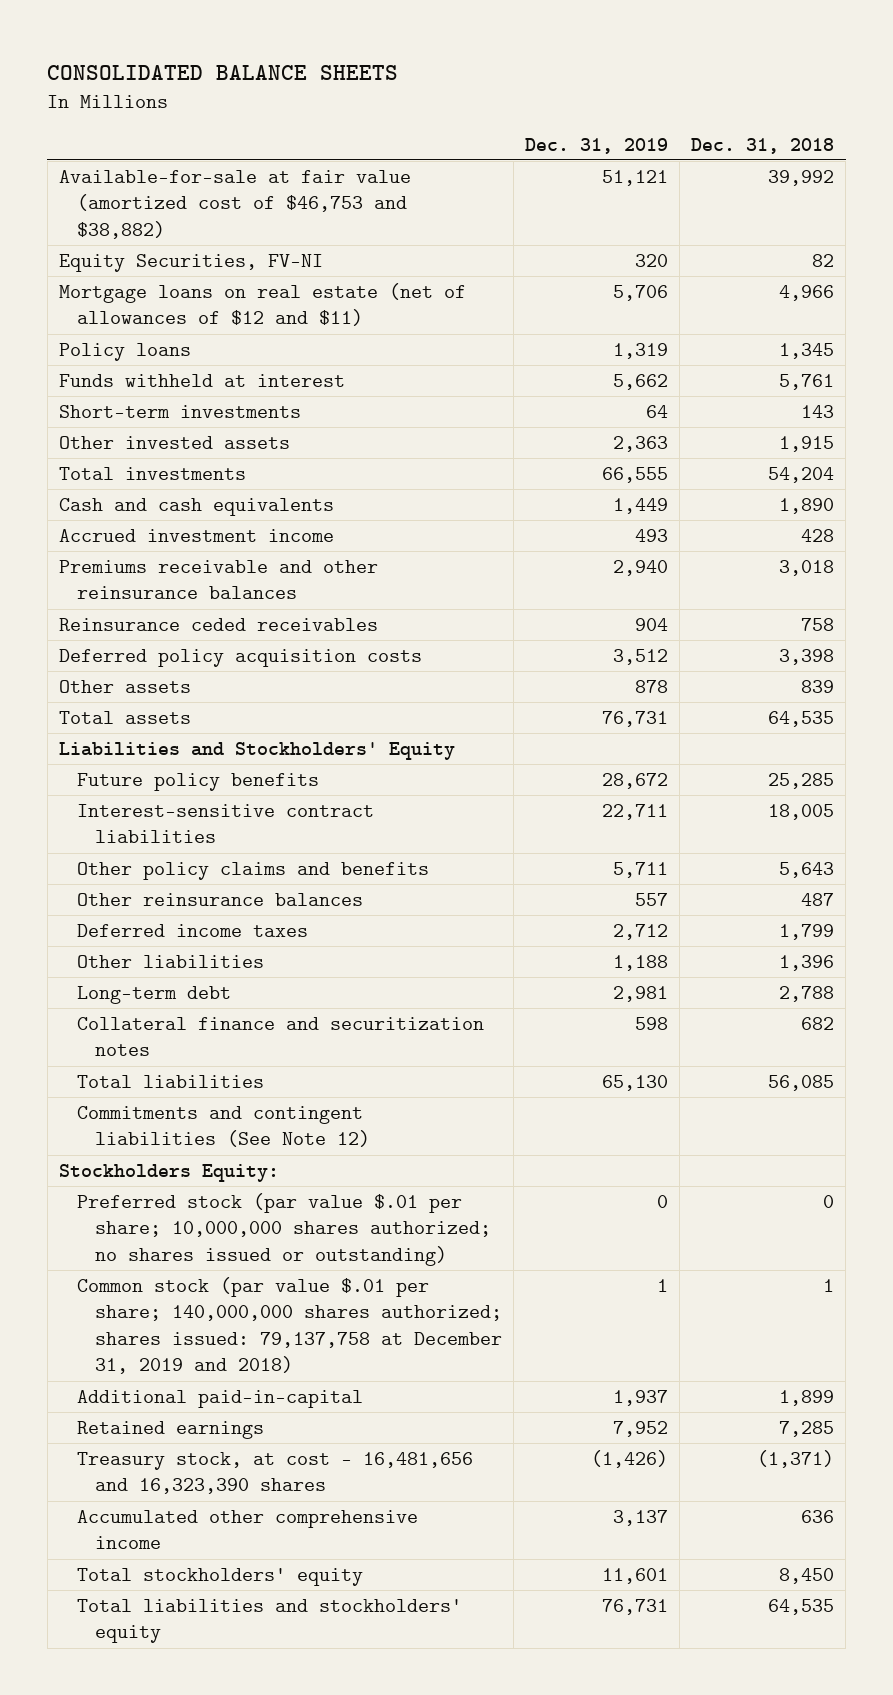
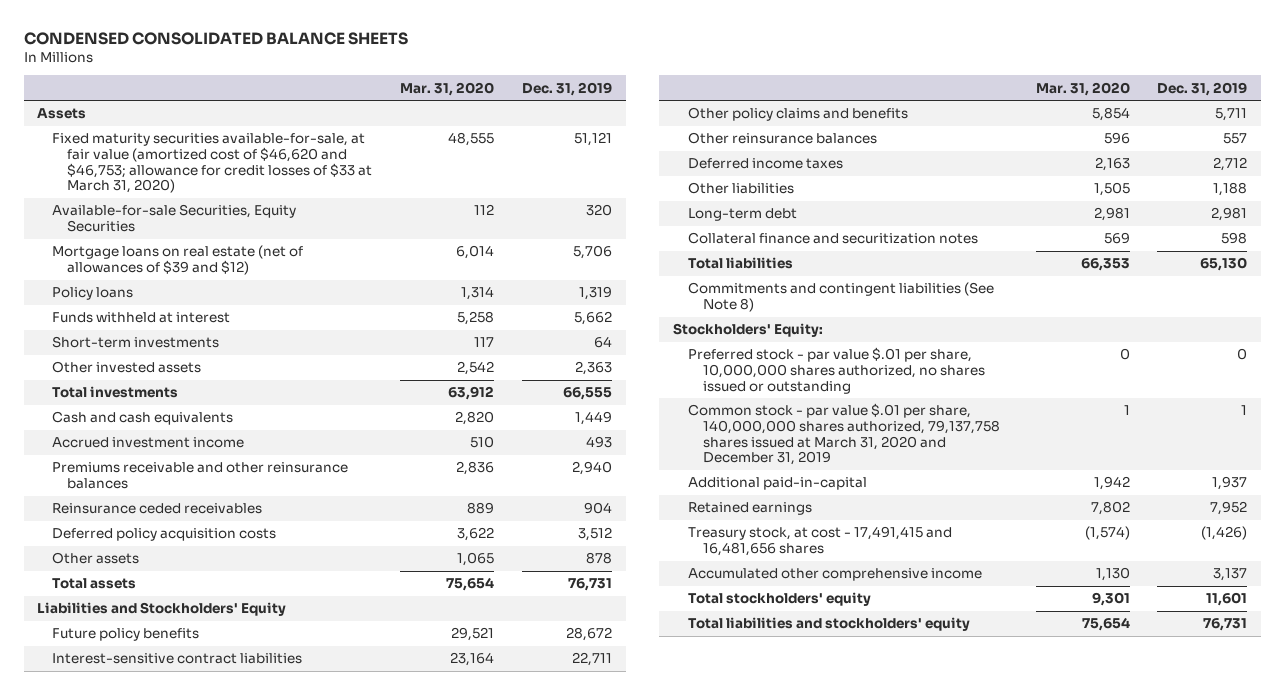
- CONSOLIDATED BALANCE SHEETS
+ CONDENSED CONSOLIDATED BALANCE SHEETS
- | Dec. 31, 2019 | Dec. 31, 2018
+ | Mar. 31, 2020 | Dec. 31, 2019
- Available-for-sale at fair value (amortized cost of $46,753 and $38,882) | 51,121 | 39,992
- Equity Securities, FV-NI | 320 | 82
- Mortgage loans on real estate (net of allowances of $12 and $11) | 5,706 | 4,966
+ Assets
+ Fixed maturity securities available-for-sale, at fair value (amortized cost of $46,620 and $46,753; allowance for credit losses of $33 at March 31, 2020) | 48,555 | 51,121
+ Available-for-sale Securities, Equity Securities | 112 | 320
+ Mortgage loans on real estate (net of allowances of $39 and $12) | 6,014 | 5,706
- Commitments and contingent liabilities (See Note 12)
- Stockholders Equity:
- Preferred stock (par value $.01 per share; 10,000,000 shares authorized; no shares issued or outstanding) | 0 | 0
- Common stock (par value $.01 per share; 140,000,000 shares authorized; shares issued: 79,137,758 at December 31, 2019 and 2018) | 1 | 1
+ Commitments and contingent liabilities (See Note 8)
+ Stockholders' Equity:
+ Preferred stock - par value $.01 per share, 10,000,000 shares authorized, no shares issued or outstanding | 0 | 0
+ Common stock - par value $.01 per share, 140,000,000 shares authorized, 79,137,758 shares issued at March 31, 2020 and December 31, 2019 | 1 | 1
- Treasury stock, at cost - 16,481,656 and 16,323,390 shares | (1,426) | (1,371)
+ Treasury stock, at cost - 17,491,415 and 16,481,656 shares | (1,574) | (1,426)

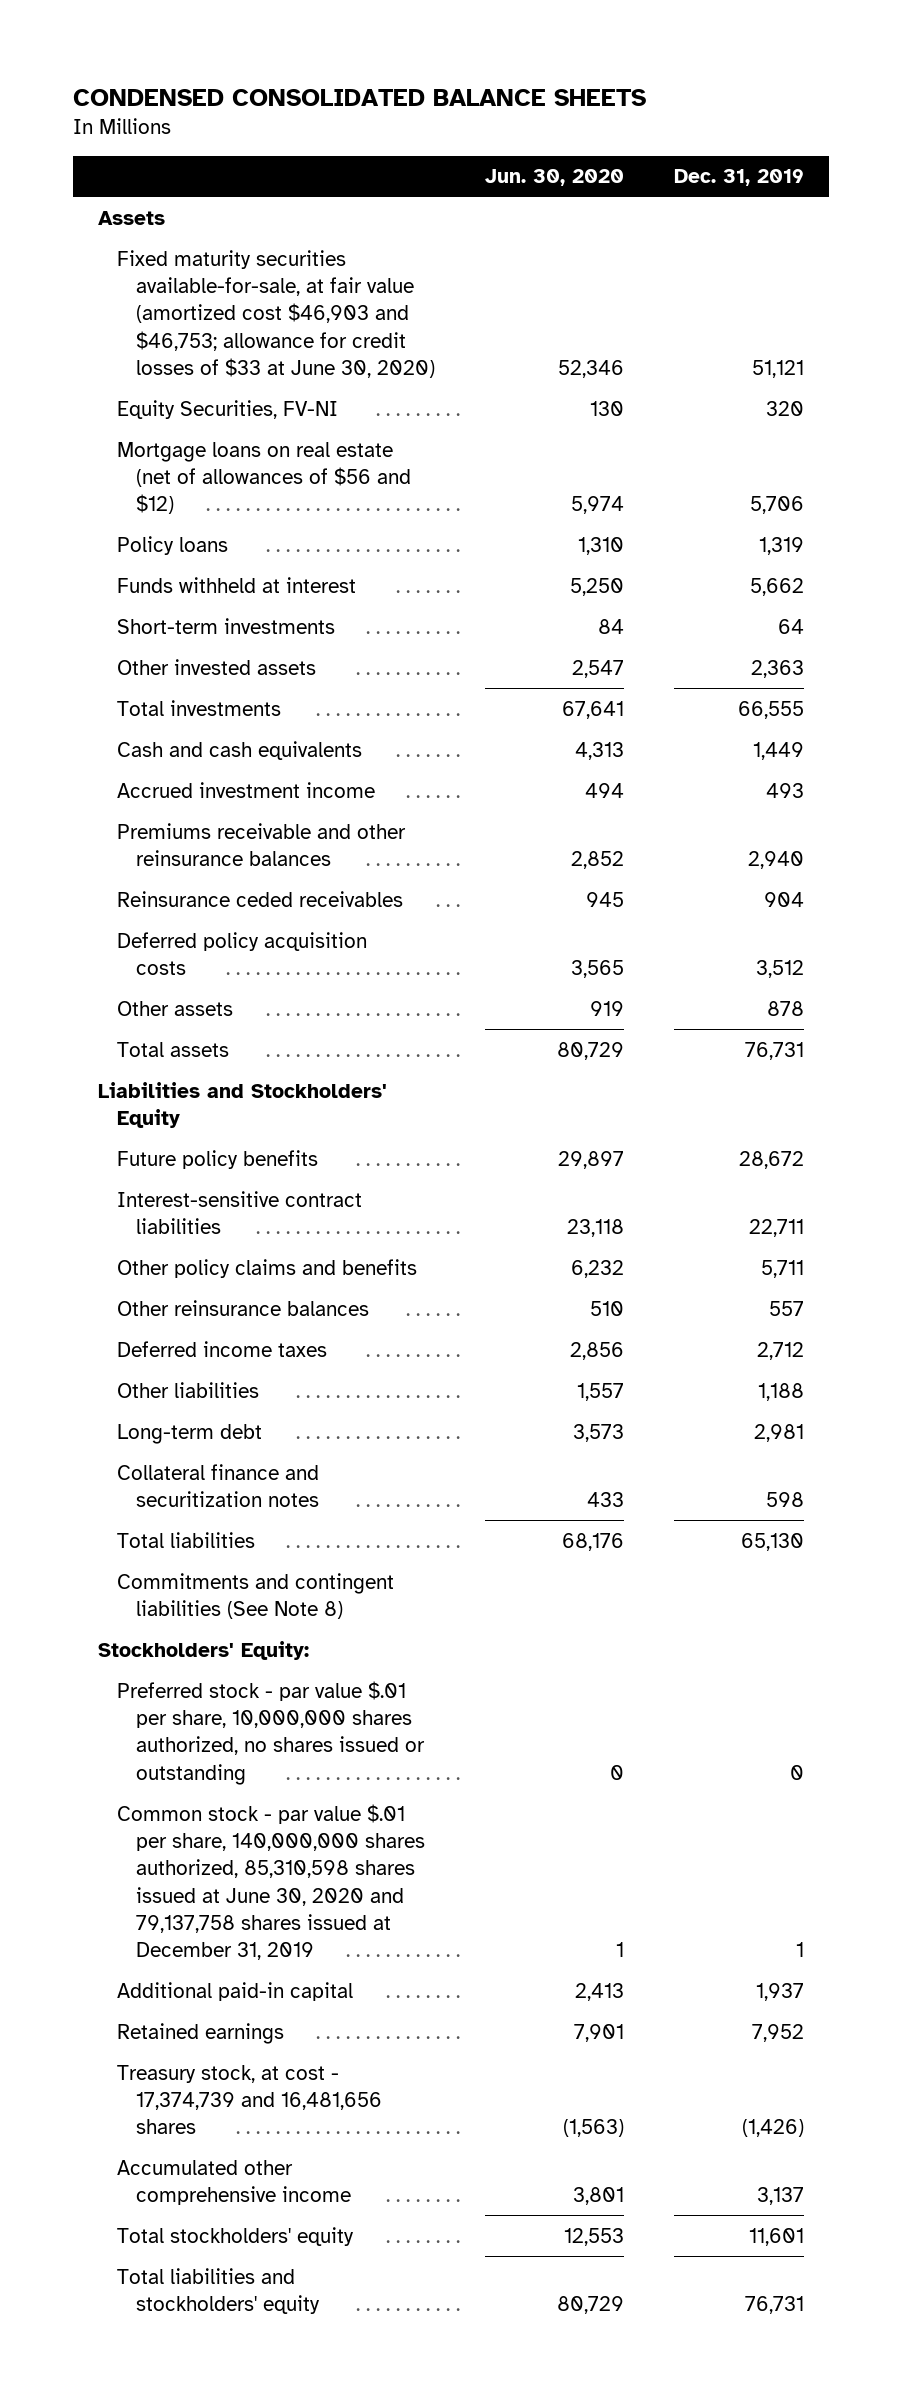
- | Mar. 31, 2020 | Dec. 31, 2019
+ | Jun. 30, 2020 | Dec. 31, 2019
- Fixed maturity securities available-for-sale, at fair value (amortized cost of $46,620 and $46,753; allowance for credit losses of $33 at March 31, 2020) | 48,555 | 51,121
- Available-for-sale Securities, Equity Securities | 112 | 320
- Mortgage loans on real estate (net of allowances of $39 and $12) | 6,014 | 5,706
+ Fixed maturity securities available-for-sale, at fair value (amortized cost $46,903 and $46,753; allowance for credit losses of $33 at June 30, 2020) | 52,346 | 51,121
+ Equity Securities, FV-NI | 130 | 320
+ Mortgage loans on real estate (net of allowances of $56 and $12) | 5,974 | 5,706
- Common stock - par value $.01 per share, 140,000,000 shares authorized, 79,137,758 shares issued at March 31, 2020 and December 31, 2019 | 1 | 1
- Additional paid-in-capital | 1,942 | 1,937
+ Common stock - par value $.01 per share, 140,000,000 shares authorized, 85,310,598 shares issued at June 30, 2020 and 79,137,758 shares issued at December 31, 2019 | 1 | 1
+ Additional paid-in capital | 2,413 | 1,937
- Treasury stock, at cost - 17,491,415 and 16,481,656 shares | (1,574) | (1,426)
+ Treasury stock, at cost - 17,374,739 and 16,481,656 shares | (1,563) | (1,426)

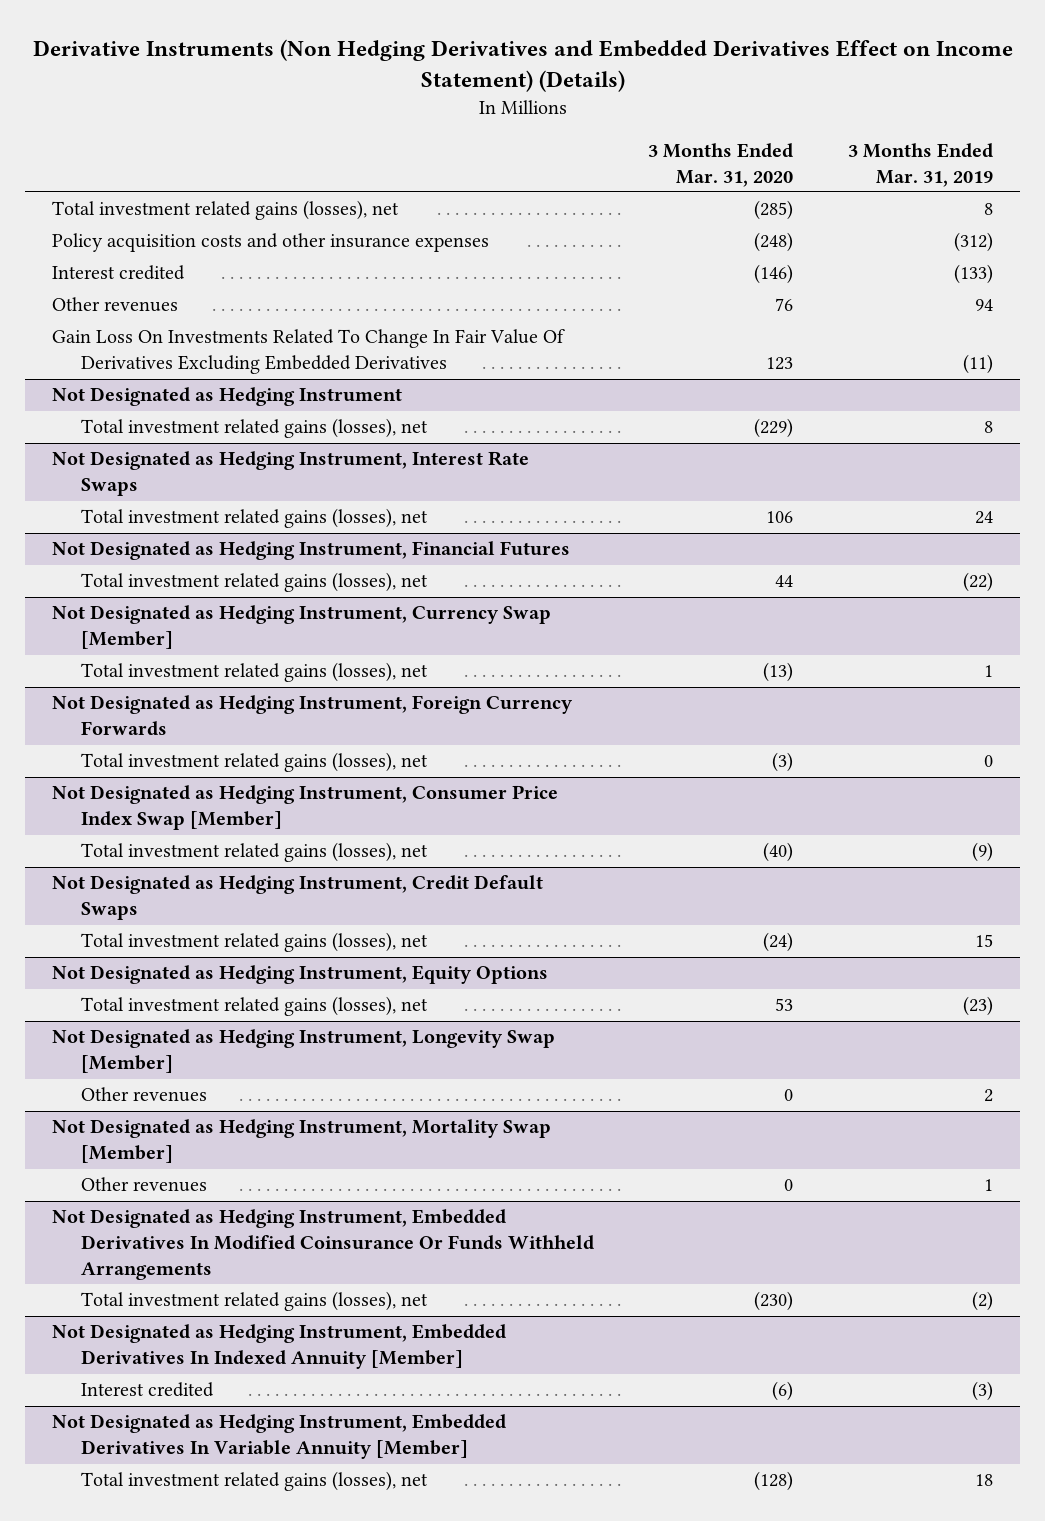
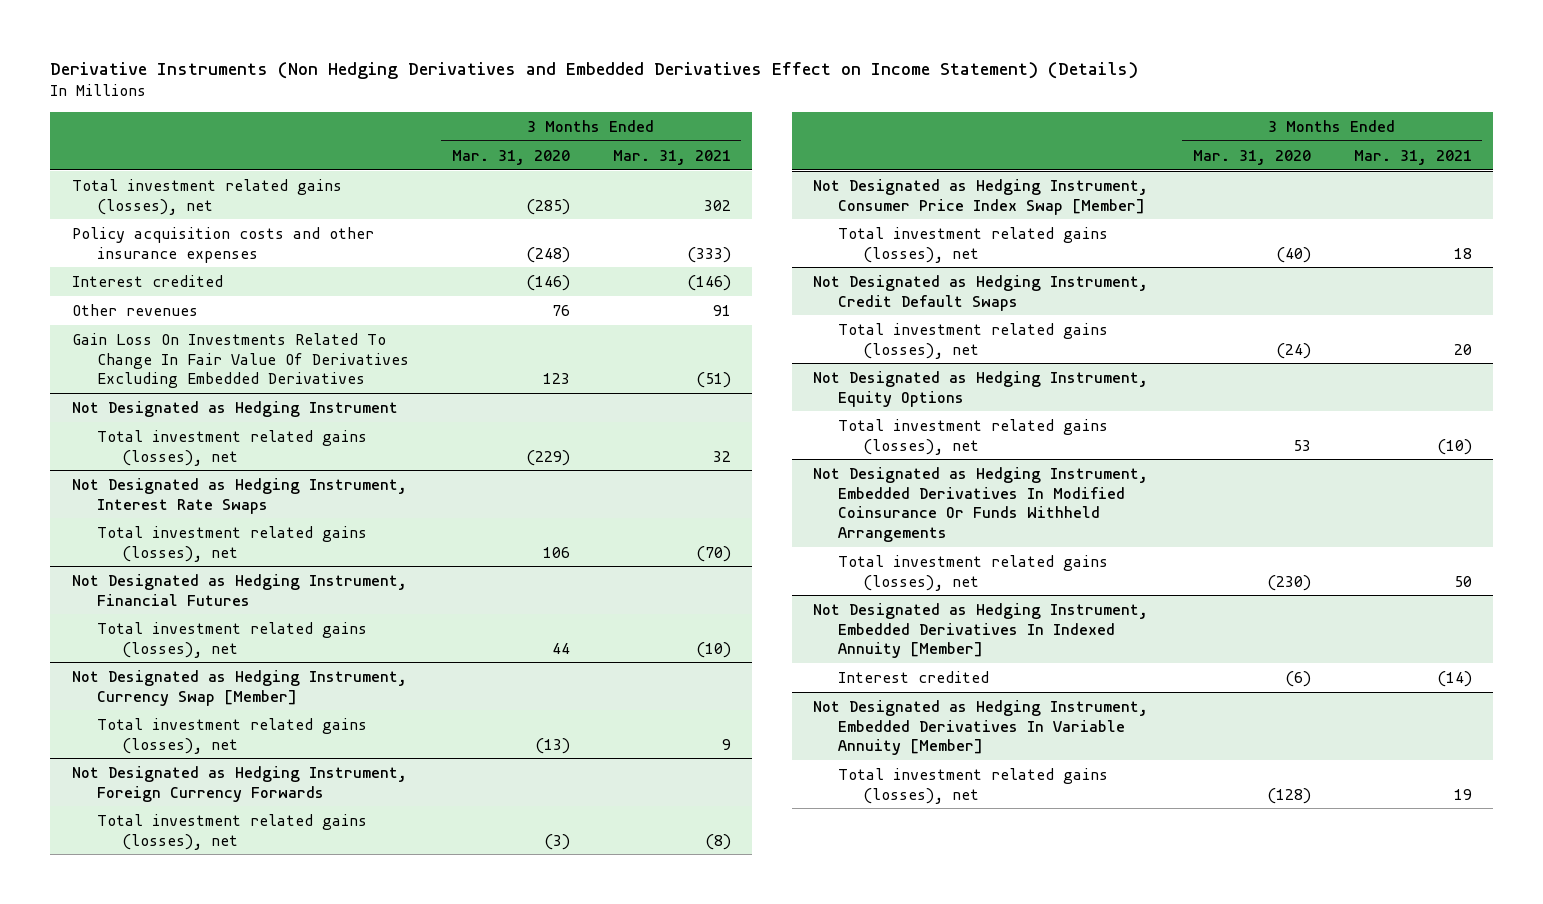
- | 3 Months Ended Mar. 31, 2020 | 3 Months Ended Mar. 31, 2019
+ | 3 Months Ended Mar. 31, 2020 | 3 Months Ended Mar. 31, 2021
- Not Designated as Hedging Instrument, Longevity Swap [Member]
- Other revenues | 0 | 2
- Not Designated as Hedging Instrument, Mortality Swap [Member]
- Other revenues | 0 | 1

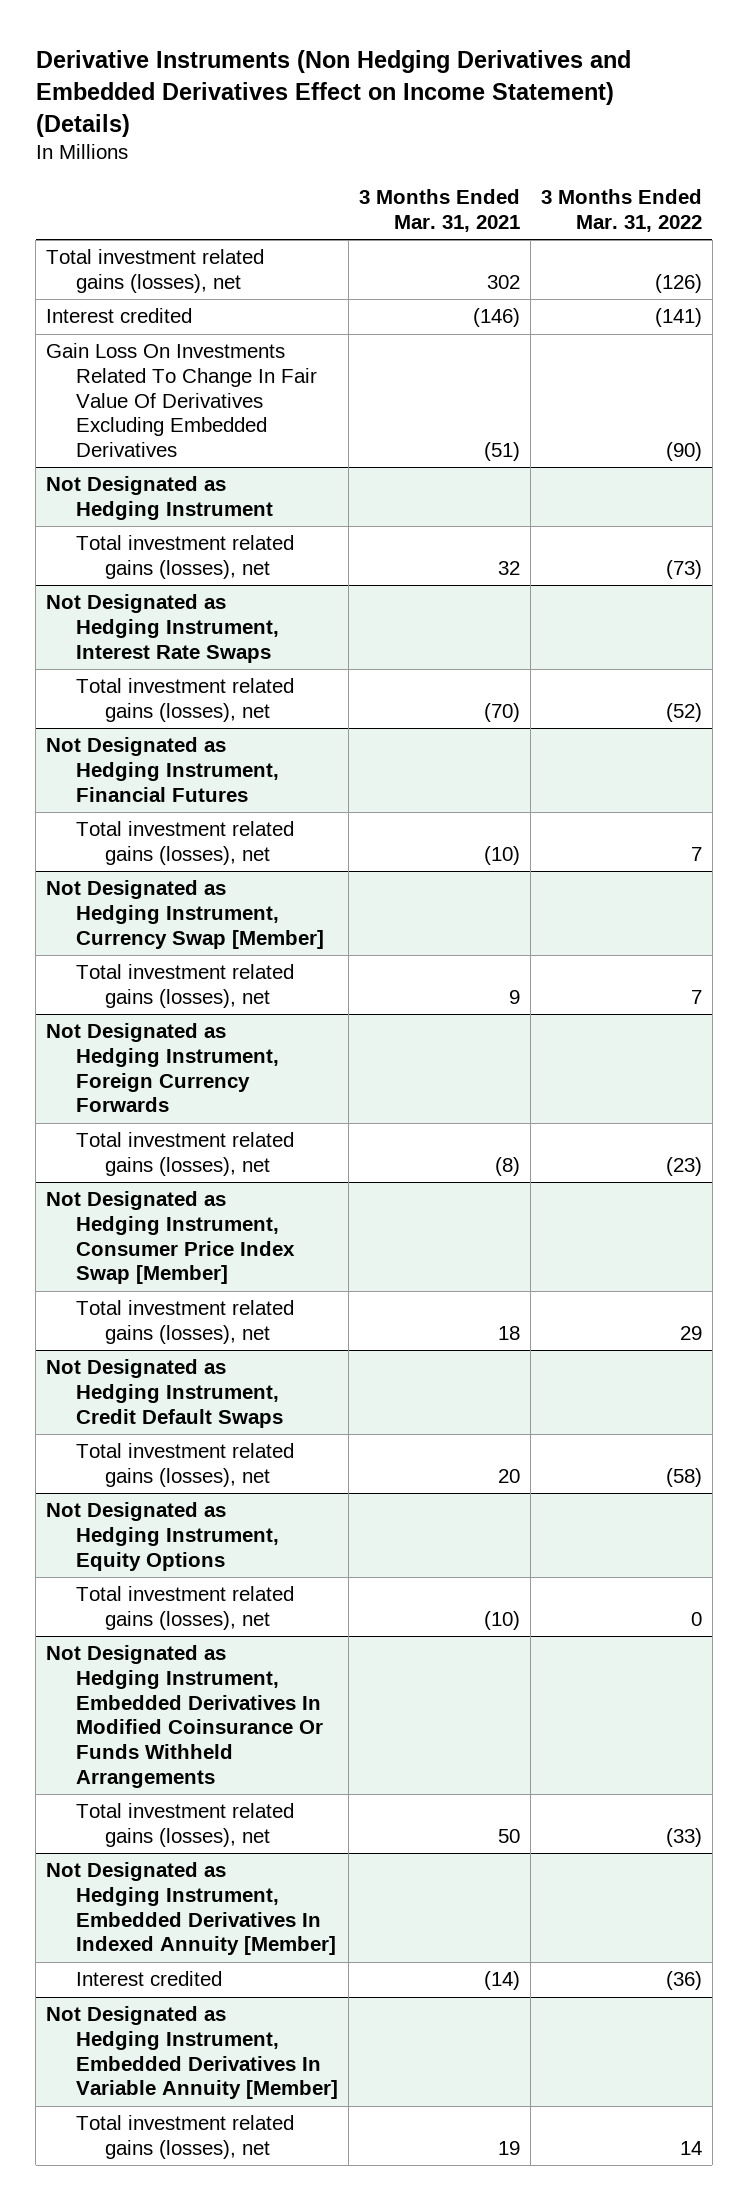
- | 3 Months Ended Mar. 31, 2020 | 3 Months Ended Mar. 31, 2021
+ | 3 Months Ended Mar. 31, 2021 | 3 Months Ended Mar. 31, 2022
- Policy acquisition costs and other insurance expenses | (248) | (333)
- Other revenues | 76 | 91

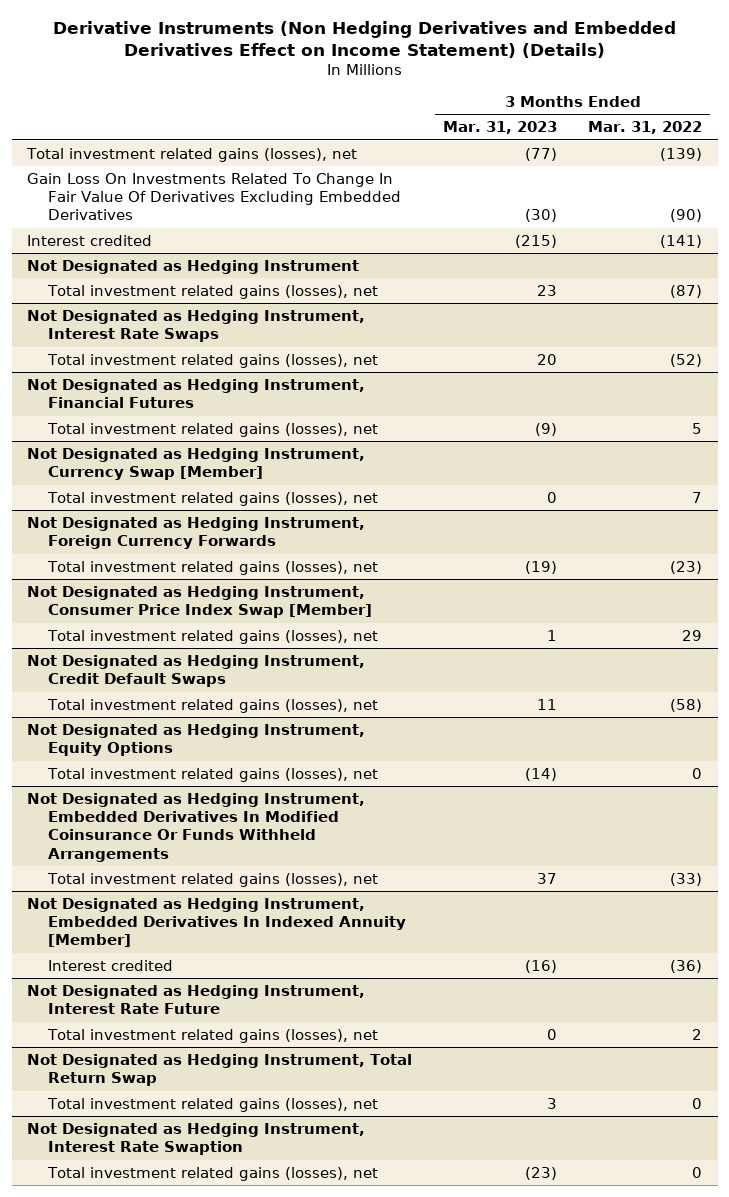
- | 3 Months Ended Mar. 31, 2021 | 3 Months Ended Mar. 31, 2022
+ | 3 Months Ended Mar. 31, 2023 | 3 Months Ended Mar. 31, 2022
- Total investment related gains (losses), net | 302 | (126)
+ Total investment related gains (losses), net | (77) | (139)
moved down: Interest credited | (215) | (141)
@ Not Designated as Hedging Instrument
- Total investment related gains (losses), net | 32 | (73)
+ Total investment related gains (losses), net | 23 | (87)
@ Not Designated as Hedging Instrument, Financial Futures
- Total investment related gains (losses), net | (10) | 7
+ Total investment related gains (losses), net | (9) | 5
- Not Designated as Hedging Instrument, Embedded Derivatives In Variable Annuity [Member]
- Total investment related gains (losses), net | 19 | 14
+ Not Designated as Hedging Instrument, Interest Rate Future
+ Total investment related gains (losses), net | 0 | 2
+ Not Designated as Hedging Instrument, Total Return Swap
+ Total investment related gains (losses), net | 3 | 0
+ Not Designated as Hedging Instrument, Interest Rate Swaption
+ Total investment related gains (losses), net | (23) | 0

